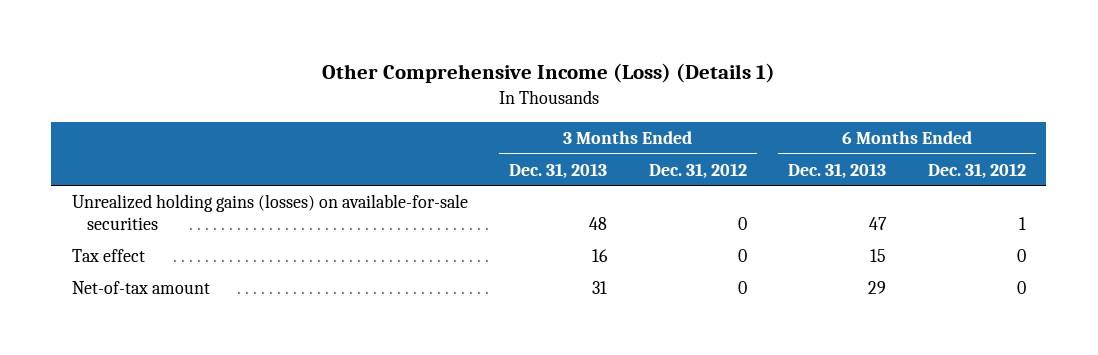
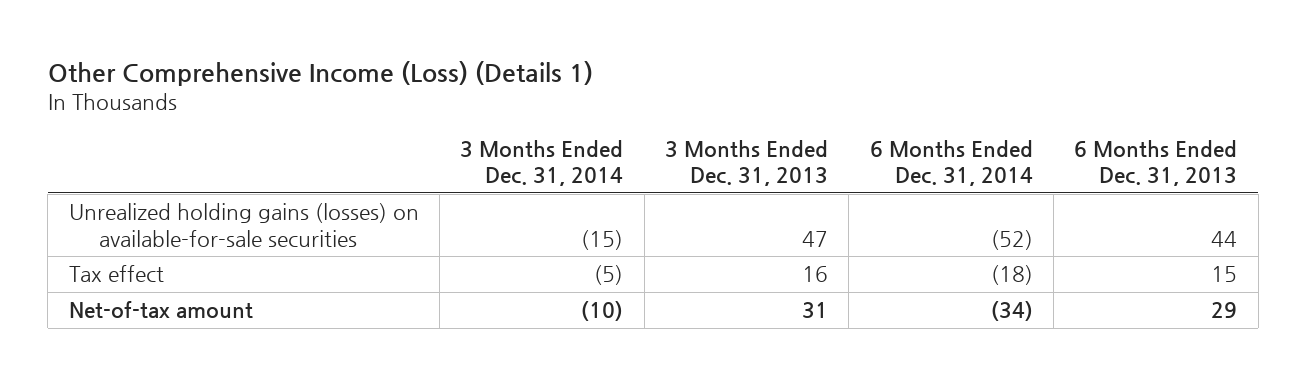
- | 3 Months Ended Dec. 31, 2013 | 3 Months Ended Dec. 31, 2012 | 6 Months Ended Dec. 31, 2013 | 6 Months Ended Dec. 31, 2012
+ | 3 Months Ended Dec. 31, 2014 | 3 Months Ended Dec. 31, 2013 | 6 Months Ended Dec. 31, 2014 | 6 Months Ended Dec. 31, 2013
- Unrealized holding gains (losses) on available-for-sale securities | 48 | 0 | 47 | 1
+ Unrealized holding gains (losses) on available-for-sale securities | (15) | 47 | (52) | 44

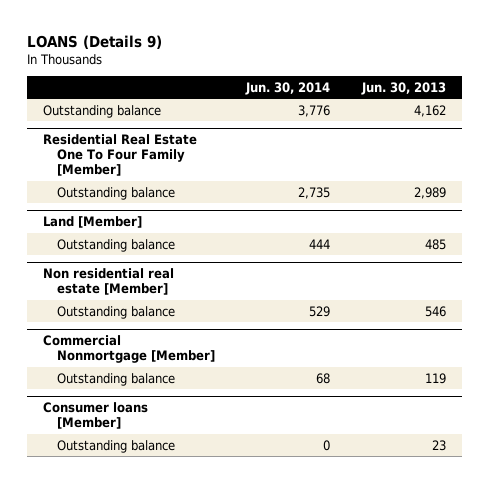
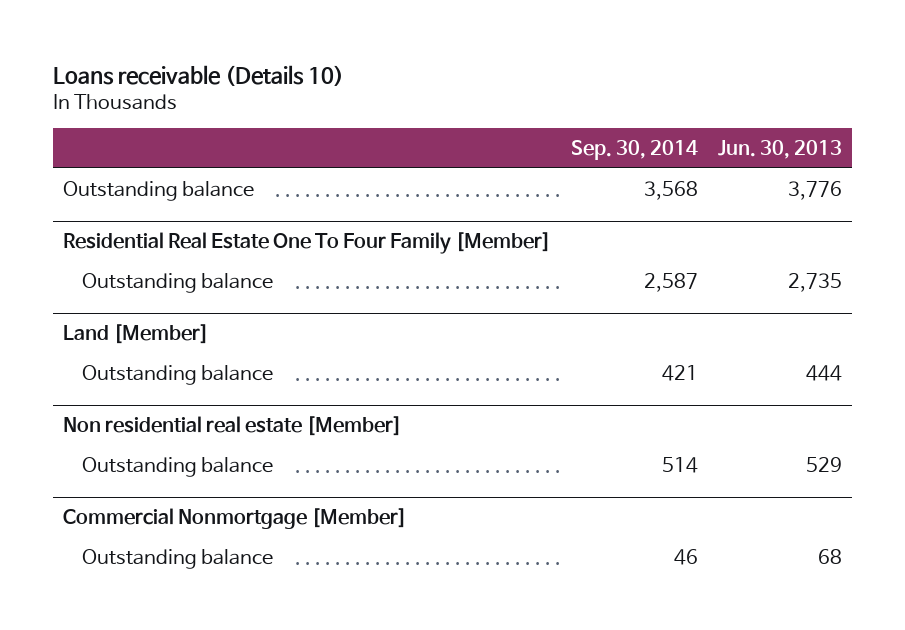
- LOANS (Details 9)
+ Loans receivable (Details 10)
- | Jun. 30, 2014 | Jun. 30, 2013
+ | Sep. 30, 2014 | Jun. 30, 2013
- Outstanding balance | 3,776 | 4,162
+ Outstanding balance | 3,568 | 3,776
@ Residential Real Estate One To Four Family [Member]
- Outstanding balance | 2,735 | 2,989
+ Outstanding balance | 2,587 | 2,735
@ Land [Member]
- Outstanding balance | 444 | 485
+ Outstanding balance | 421 | 444
@ Non residential real estate [Member]
- Outstanding balance | 529 | 546
+ Outstanding balance | 514 | 529
@ Commercial Nonmortgage [Member]
- Outstanding balance | 68 | 119
- Consumer loans [Member]
- Outstanding balance | 0 | 23
@ Commercial Nonmortgage [Member]
+ Outstanding balance | 46 | 68

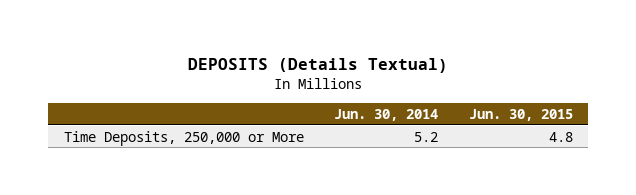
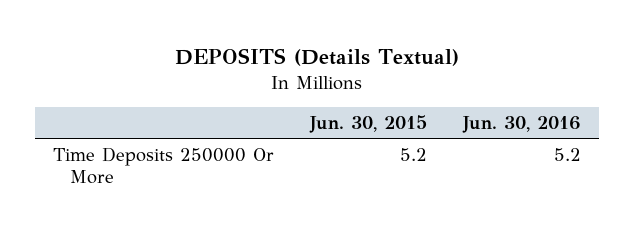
- | Jun. 30, 2014 | Jun. 30, 2015
+ | Jun. 30, 2015 | Jun. 30, 2016
- Time Deposits, 250,000 or More | 5.2 | 4.8
+ Time Deposits 250000 Or More | 5.2 | 5.2

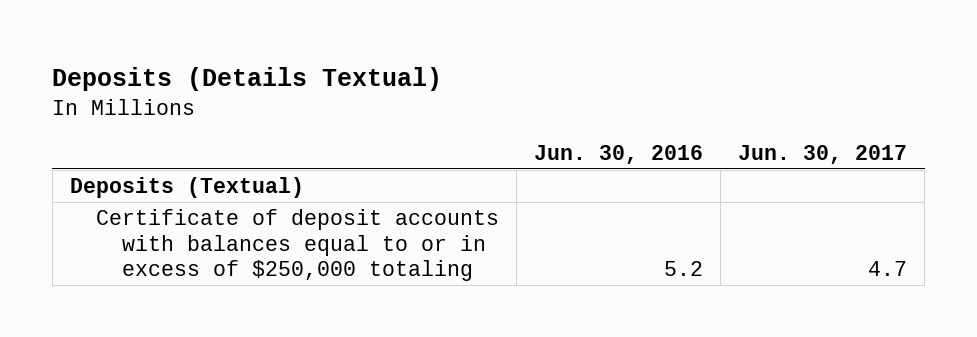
- DEPOSITS (Details Textual)
+ Deposits (Details Textual)
- | Jun. 30, 2015 | Jun. 30, 2016
+ | Jun. 30, 2016 | Jun. 30, 2017
- Time Deposits 250000 Or More | 5.2 | 5.2
+ Deposits (Textual)
+ Certificate of deposit accounts with balances equal to or in excess of $250,000 totaling | 5.2 | 4.7

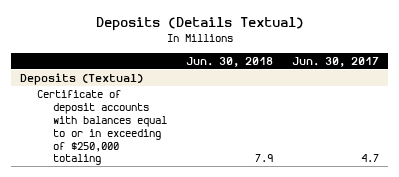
- | Jun. 30, 2016 | Jun. 30, 2017
+ | Jun. 30, 2018 | Jun. 30, 2017
- Certificate of deposit accounts with balances equal to or in excess of $250,000 totaling | 5.2 | 4.7
+ Certificate of deposit accounts with balances equal to or in exceeding of $250,000 totaling | 7.9 | 4.7

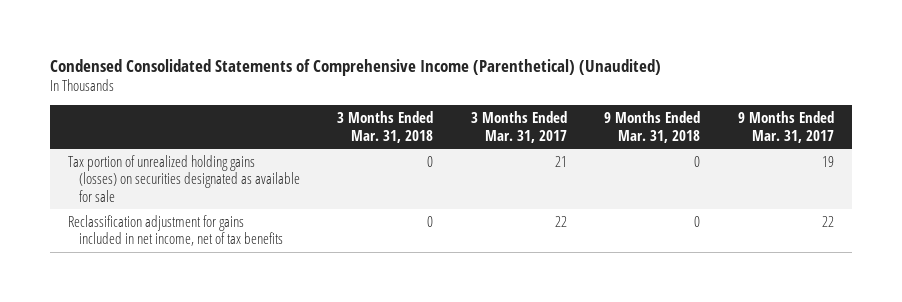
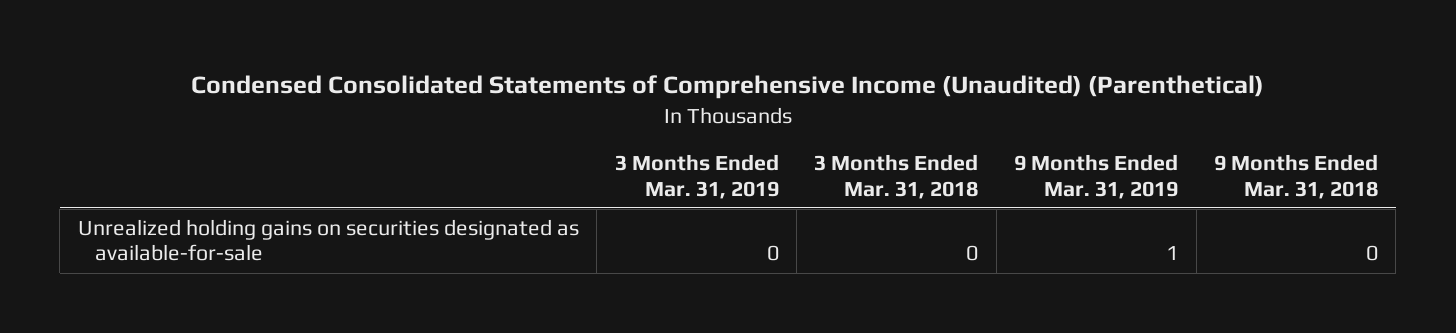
- Condensed Consolidated Statements of Comprehensive Income (Parenthetical) (Unaudited)
+ Condensed Consolidated Statements of Comprehensive Income (Unaudited) (Parenthetical)
- | 3 Months Ended Mar. 31, 2018 | 3 Months Ended Mar. 31, 2017 | 9 Months Ended Mar. 31, 2018 | 9 Months Ended Mar. 31, 2017
+ | 3 Months Ended Mar. 31, 2019 | 3 Months Ended Mar. 31, 2018 | 9 Months Ended Mar. 31, 2019 | 9 Months Ended Mar. 31, 2018
- Tax portion of unrealized holding gains (losses) on securities designated as available for sale | 0 | 21 | 0 | 19
- Reclassification adjustment for gains included in net income, net of tax benefits | 0 | 22 | 0 | 22
+ Unrealized holding gains on securities designated as available-for-sale | 0 | 0 | 1 | 0

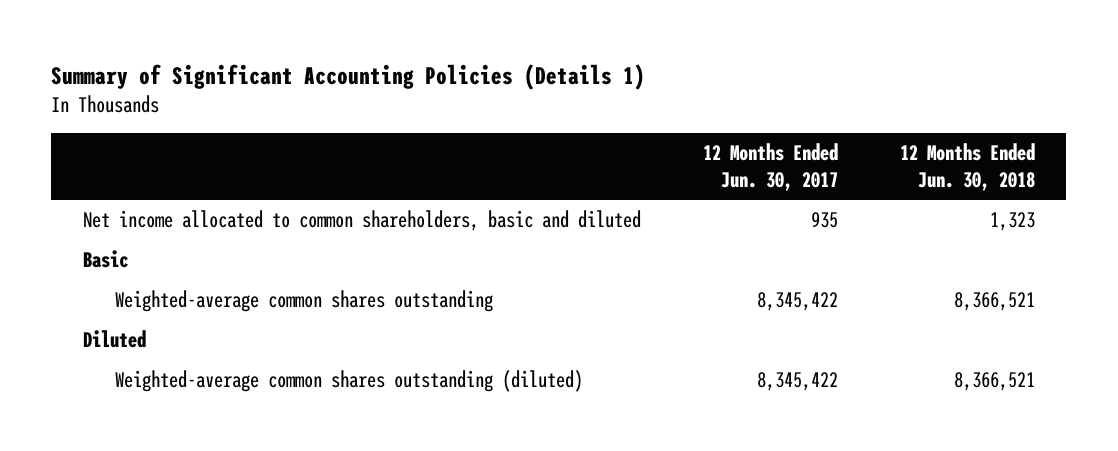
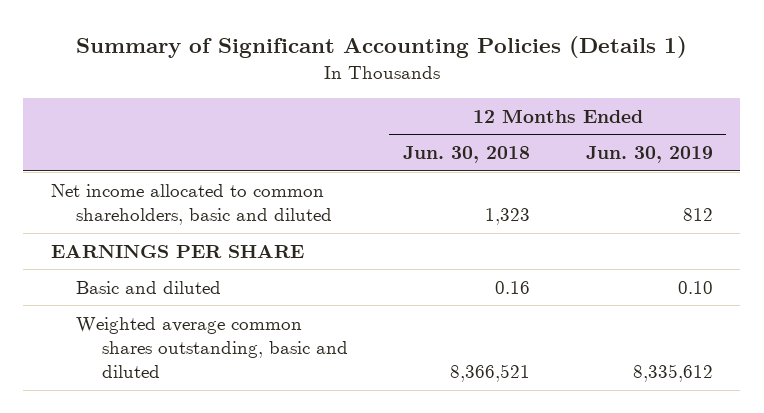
- | 12 Months Ended Jun. 30, 2017 | 12 Months Ended Jun. 30, 2018
+ | 12 Months Ended Jun. 30, 2018 | 12 Months Ended Jun. 30, 2019
- Basic
- Weighted-average common shares outstanding | 8,345,422 | 8,366,521
- Diluted
- Weighted-average common shares outstanding (diluted) | 8,345,422 | 8,366,521
+ EARNINGS PER SHARE
+ Basic and diluted | 0.16 | 0.10
+ Weighted average common shares outstanding, basic and diluted | 8,366,521 | 8,335,612

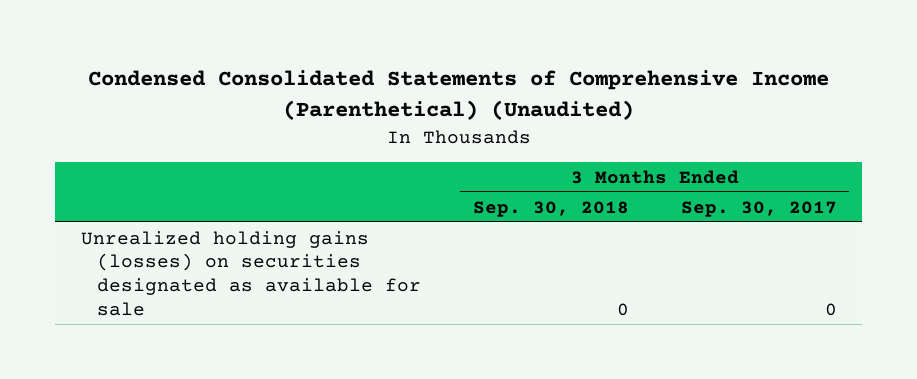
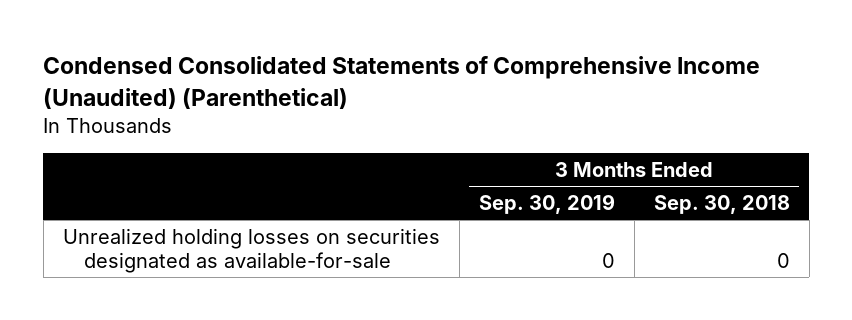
- Condensed Consolidated Statements of Comprehensive Income (Parenthetical) (Unaudited)
+ Condensed Consolidated Statements of Comprehensive Income (Unaudited) (Parenthetical)
- | 3 Months Ended Sep. 30, 2018 | 3 Months Ended Sep. 30, 2017
+ | 3 Months Ended Sep. 30, 2019 | 3 Months Ended Sep. 30, 2018
- Unrealized holding gains (losses) on securities designated as available for sale | 0 | 0
+ Unrealized holding losses on securities designated as available-for-sale | 0 | 0

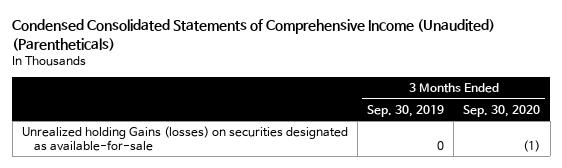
- Condensed Consolidated Statements of Comprehensive Income (Unaudited) (Parenthetical)
+ Condensed Consolidated Statements of Comprehensive Income (Unaudited) (Parentheticals)
- | 3 Months Ended Sep. 30, 2019 | 3 Months Ended Sep. 30, 2018
+ | 3 Months Ended Sep. 30, 2019 | 3 Months Ended Sep. 30, 2020
- Unrealized holding losses on securities designated as available-for-sale | 0 | 0
+ Unrealized holding Gains (losses) on securities designated as available-for-sale | 0 | (1)

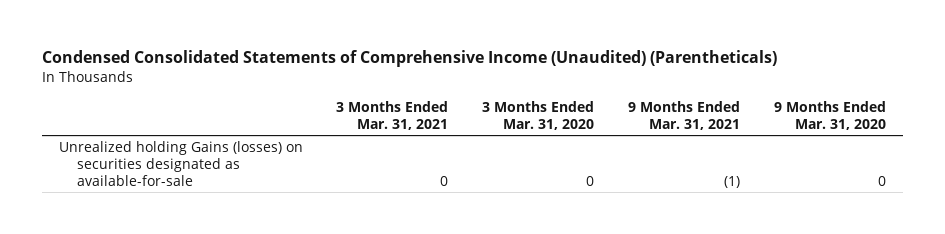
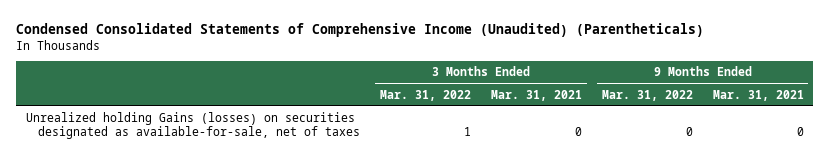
- | 3 Months Ended Mar. 31, 2021 | 3 Months Ended Mar. 31, 2020 | 9 Months Ended Mar. 31, 2021 | 9 Months Ended Mar. 31, 2020
+ | 3 Months Ended Mar. 31, 2022 | 3 Months Ended Mar. 31, 2021 | 9 Months Ended Mar. 31, 2022 | 9 Months Ended Mar. 31, 2021
- Unrealized holding Gains (losses) on securities designated as available-for-sale | 0 | 0 | (1) | 0
+ Unrealized holding Gains (losses) on securities designated as available-for-sale, net of taxes | 1 | 0 | 0 | 0

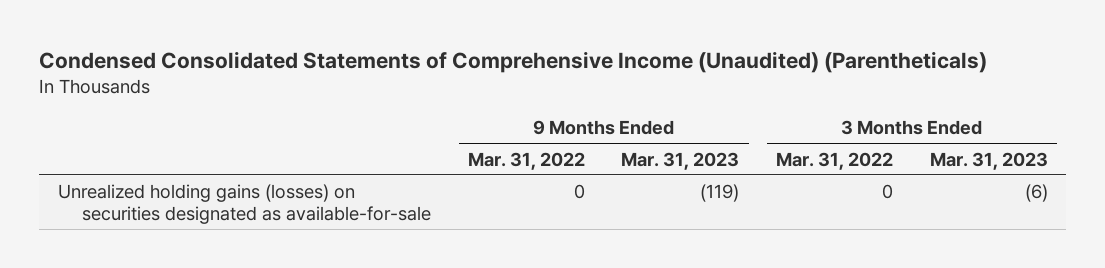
- | 3 Months Ended Mar. 31, 2022 | 3 Months Ended Mar. 31, 2021 | 9 Months Ended Mar. 31, 2022 | 9 Months Ended Mar. 31, 2021
+ | 9 Months Ended Mar. 31, 2022 | 9 Months Ended Mar. 31, 2023 | 3 Months Ended Mar. 31, 2022 | 3 Months Ended Mar. 31, 2023
- Unrealized holding Gains (losses) on securities designated as available-for-sale, net of taxes | 1 | 0 | 0 | 0
+ Unrealized holding gains (losses) on securities designated as available-for-sale | 0 | (119) | 0 | (6)

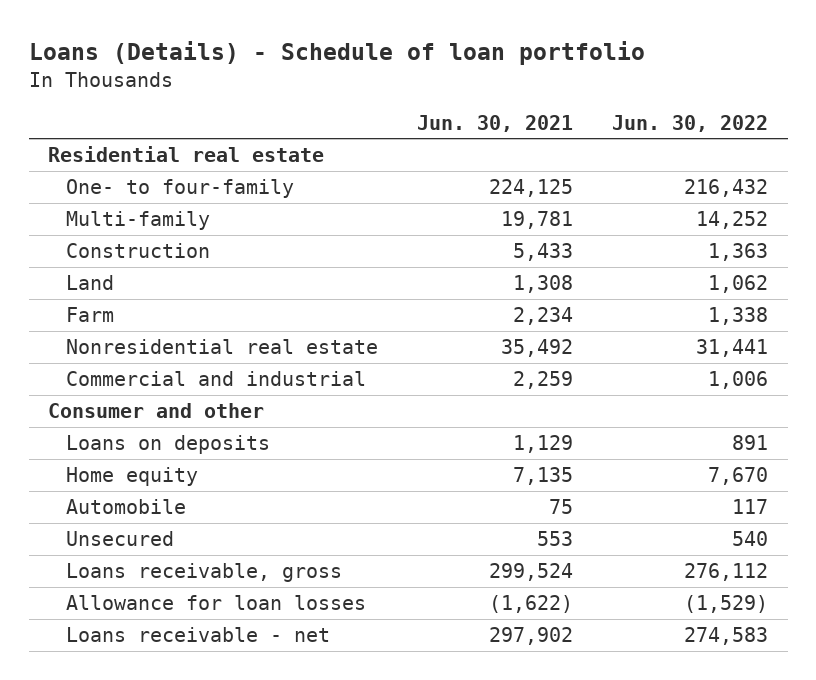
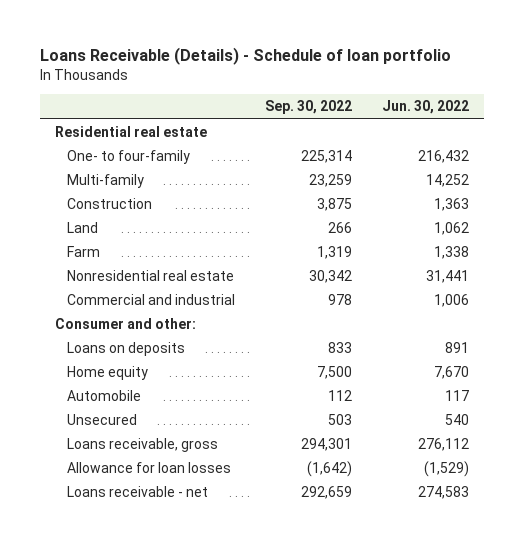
- Loans (Details) - Schedule of loan portfolio
+ Loans Receivable (Details) - Schedule of loan portfolio
- | Jun. 30, 2021 | Jun. 30, 2022
+ | Sep. 30, 2022 | Jun. 30, 2022
- Consumer and other
+ Consumer and other:

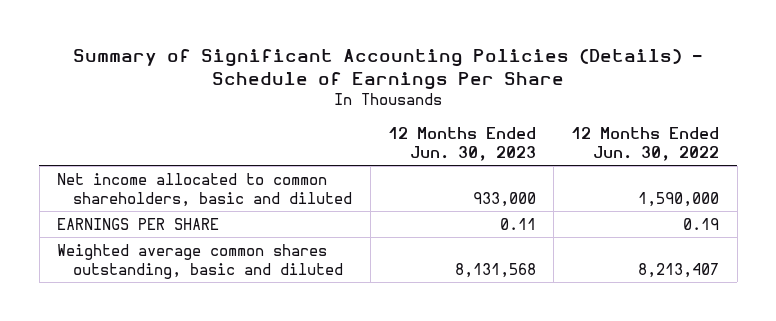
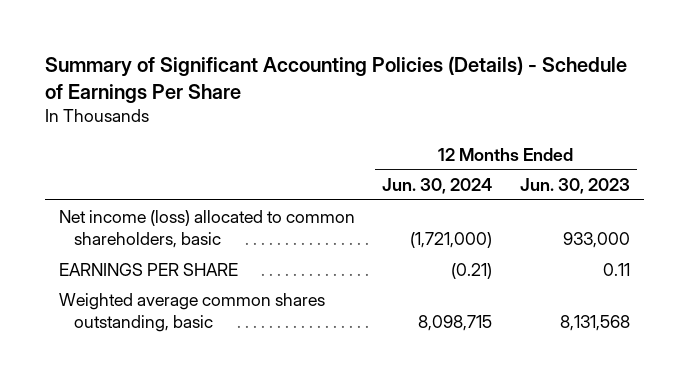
- | 12 Months Ended Jun. 30, 2023 | 12 Months Ended Jun. 30, 2022
+ | 12 Months Ended Jun. 30, 2024 | 12 Months Ended Jun. 30, 2023
- Net income allocated to common shareholders, basic and diluted | 933,000 | 1,590,000
+ Net income (loss) allocated to common shareholders, basic | (1,721,000) | 933,000
- Weighted average common shares outstanding, basic and diluted | 8,131,568 | 8,213,407
+ Weighted average common shares outstanding, basic | 8,098,715 | 8,131,568

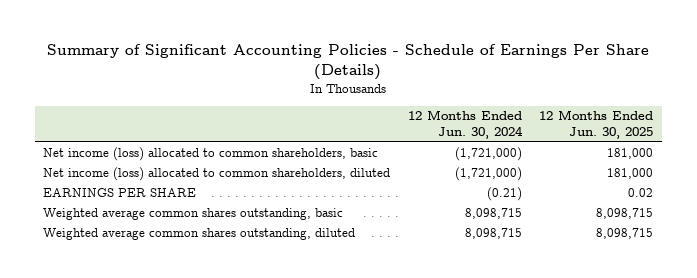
- Summary of Significant Accounting Policies (Details) - Schedule of Earnings Per Share
+ Summary of Significant Accounting Policies - Schedule of Earnings Per Share (Details)
- | 12 Months Ended Jun. 30, 2024 | 12 Months Ended Jun. 30, 2023
+ | 12 Months Ended Jun. 30, 2024 | 12 Months Ended Jun. 30, 2025
+ Net income (loss) allocated to common shareholders, diluted | (1,721,000) | 181,000
+ Weighted average common shares outstanding, diluted | 8,098,715 | 8,098,715

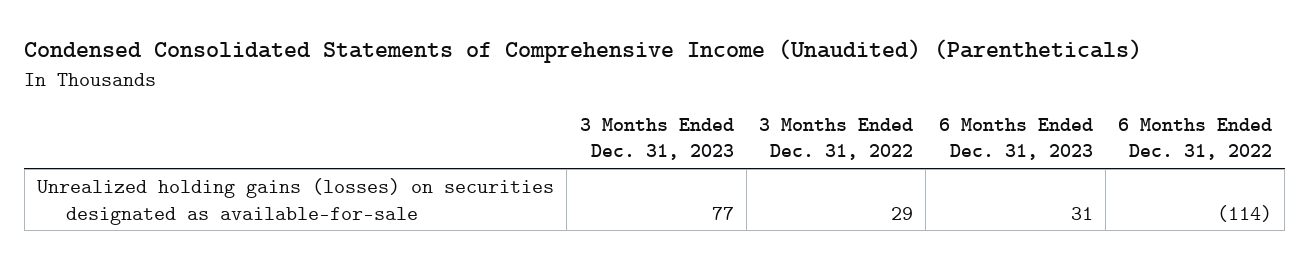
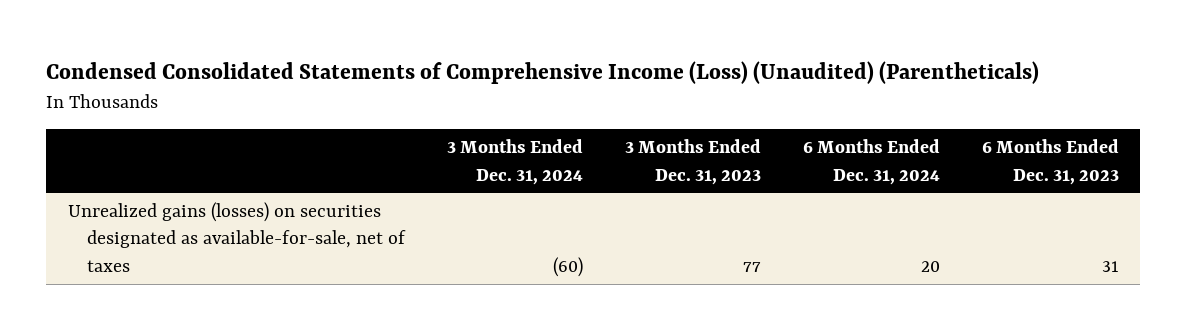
- Condensed Consolidated Statements of Comprehensive Income (Unaudited) (Parentheticals)
+ Condensed Consolidated Statements of Comprehensive Income (Loss) (Unaudited) (Parentheticals)
- | 3 Months Ended Dec. 31, 2023 | 3 Months Ended Dec. 31, 2022 | 6 Months Ended Dec. 31, 2023 | 6 Months Ended Dec. 31, 2022
+ | 3 Months Ended Dec. 31, 2024 | 3 Months Ended Dec. 31, 2023 | 6 Months Ended Dec. 31, 2024 | 6 Months Ended Dec. 31, 2023
- Unrealized holding gains (losses) on securities designated as available-for-sale | 77 | 29 | 31 | (114)
+ Unrealized gains (losses) on securities designated as available-for-sale, net of taxes | (60) | 77 | 20 | 31

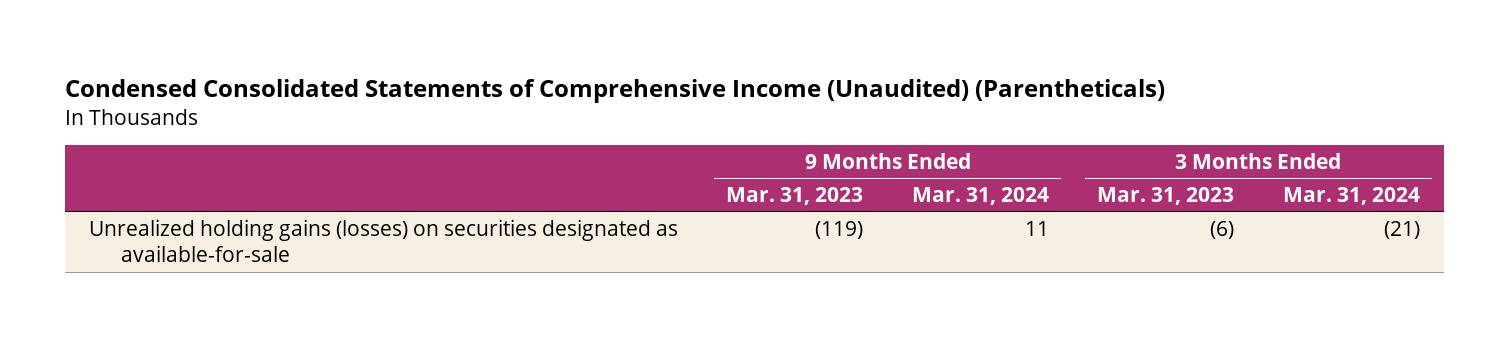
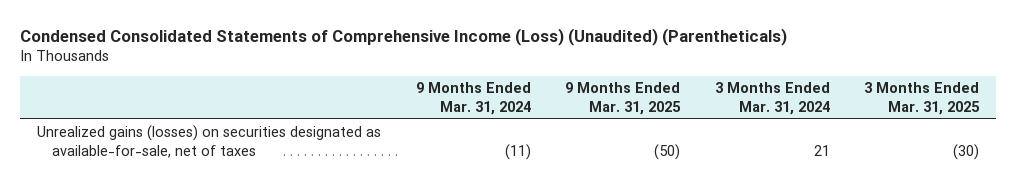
- Condensed Consolidated Statements of Comprehensive Income (Unaudited) (Parentheticals)
+ Condensed Consolidated Statements of Comprehensive Income (Loss) (Unaudited) (Parentheticals)
- | 9 Months Ended Mar. 31, 2023 | 9 Months Ended Mar. 31, 2024 | 3 Months Ended Mar. 31, 2023 | 3 Months Ended Mar. 31, 2024
+ | 9 Months Ended Mar. 31, 2024 | 9 Months Ended Mar. 31, 2025 | 3 Months Ended Mar. 31, 2024 | 3 Months Ended Mar. 31, 2025
- Unrealized holding gains (losses) on securities designated as available-for-sale | (119) | 11 | (6) | (21)
+ Unrealized gains (losses) on securities designated as available-for-sale, net of taxes | (11) | (50) | 21 | (30)

